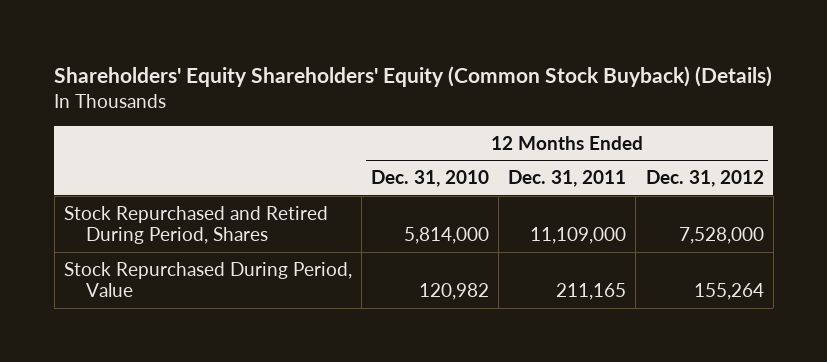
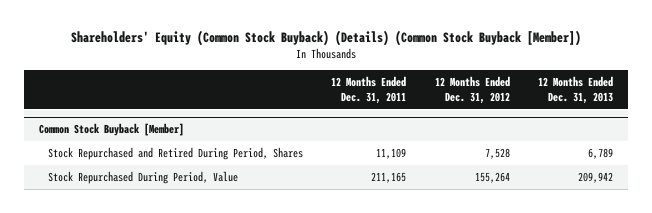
- Shareholders' Equity Shareholders' Equity (Common Stock Buyback) (Details)
+ Shareholders' Equity (Common Stock Buyback) (Details) (Common Stock Buyback [Member])
- | 12 Months Ended Dec. 31, 2010 | 12 Months Ended Dec. 31, 2011 | 12 Months Ended Dec. 31, 2012
+ | 12 Months Ended Dec. 31, 2011 | 12 Months Ended Dec. 31, 2012 | 12 Months Ended Dec. 31, 2013
- Stock Repurchased and Retired During Period, Shares | 5,814,000 | 11,109,000 | 7,528,000
+ Common Stock Buyback [Member]
+ Stock Repurchased and Retired During Period, Shares | 11,109 | 7,528 | 6,789

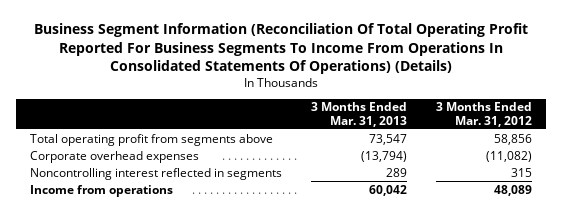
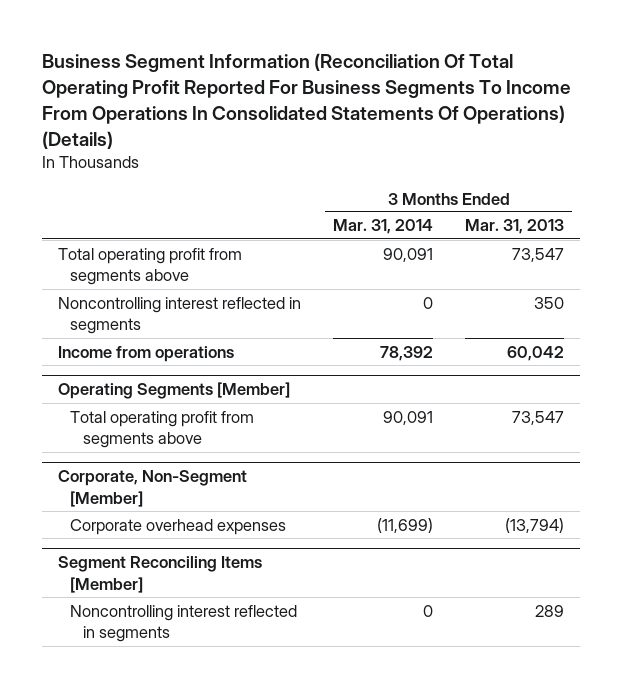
- | 3 Months Ended Mar. 31, 2013 | 3 Months Ended Mar. 31, 2012
+ | 3 Months Ended Mar. 31, 2014 | 3 Months Ended Mar. 31, 2013
+ Noncontrolling interest reflected in segments | 0 | 350
moved up: Income from operations | 78,392 | 60,042
+ Operating Segments [Member]
+ Total operating profit from segments above | 90,091 | 73,547
+ Corporate, Non-Segment [Member]
+ Segment Reconciling Items [Member]

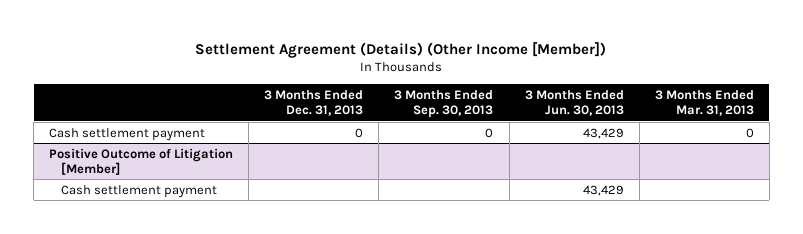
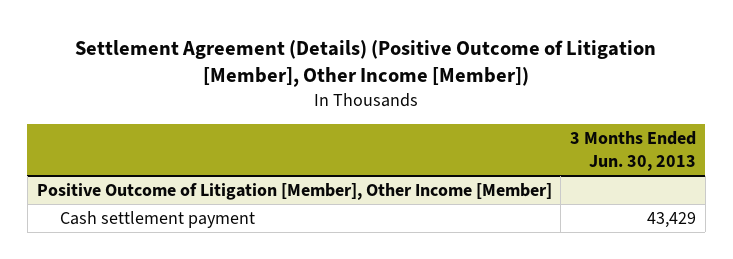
- Settlement Agreement (Details) (Other Income [Member])
+ Settlement Agreement (Details) (Positive Outcome of Litigation [Member], Other Income [Member])
- | 3 Months Ended Dec. 31, 2013 | 3 Months Ended Sep. 30, 2013 | 3 Months Ended Jun. 30, 2013 | 3 Months Ended Mar. 31, 2013
+ | 3 Months Ended Jun. 30, 2013
- Cash settlement payment | 0 | 0 | 43,429 | 0
- Positive Outcome of Litigation [Member]
+ Positive Outcome of Litigation [Member], Other Income [Member]

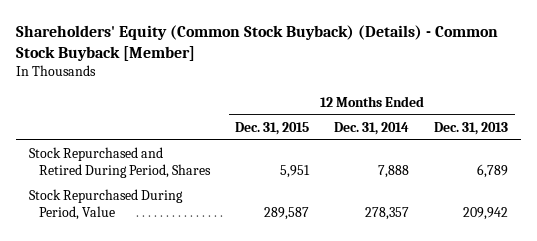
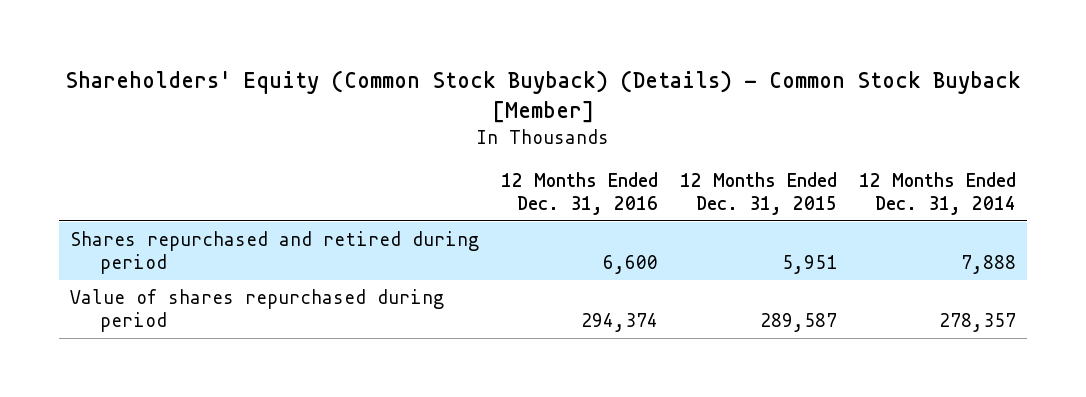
- | 12 Months Ended Dec. 31, 2015 | 12 Months Ended Dec. 31, 2014 | 12 Months Ended Dec. 31, 2013
+ | 12 Months Ended Dec. 31, 2016 | 12 Months Ended Dec. 31, 2015 | 12 Months Ended Dec. 31, 2014
- Stock Repurchased and Retired During Period, Shares | 5,951 | 7,888 | 6,789
- Stock Repurchased During Period, Value | 289,587 | 278,357 | 209,942
+ Shares repurchased and retired during period | 6,600 | 5,951 | 7,888
+ Value of shares repurchased during period | 294,374 | 289,587 | 278,357

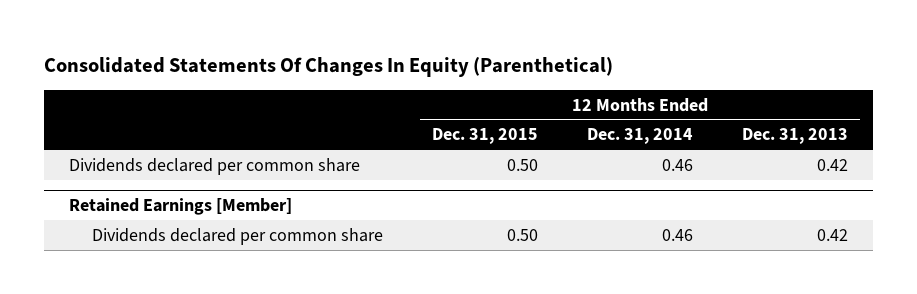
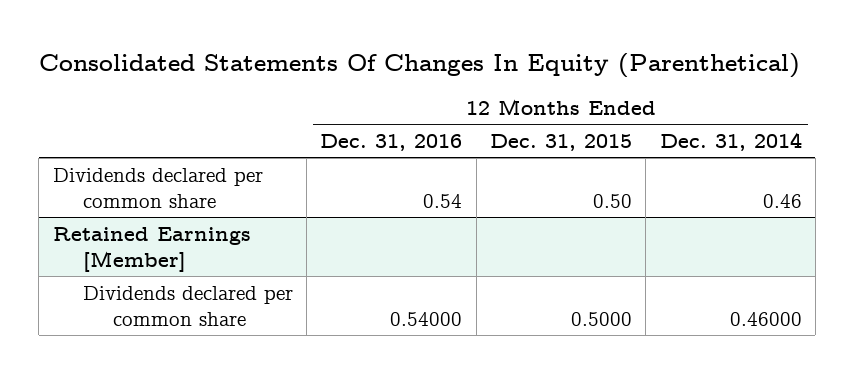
- | 12 Months Ended Dec. 31, 2015 | 12 Months Ended Dec. 31, 2014 | 12 Months Ended Dec. 31, 2013
+ | 12 Months Ended Dec. 31, 2016 | 12 Months Ended Dec. 31, 2015 | 12 Months Ended Dec. 31, 2014
@ Retained Earnings [Member]
- Dividends declared per common share | 0.50 | 0.46 | 0.42
+ Dividends declared per common share | 0.54000 | 0.5000 | 0.46000

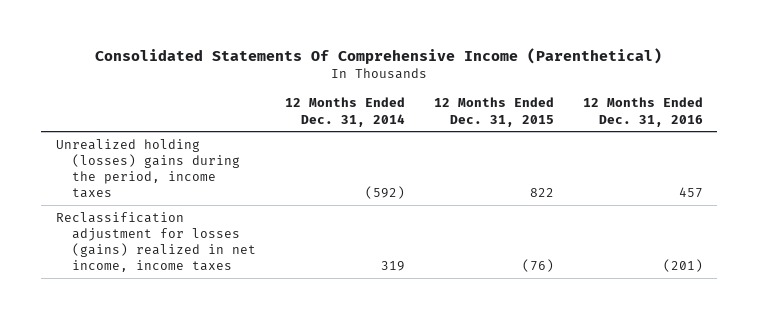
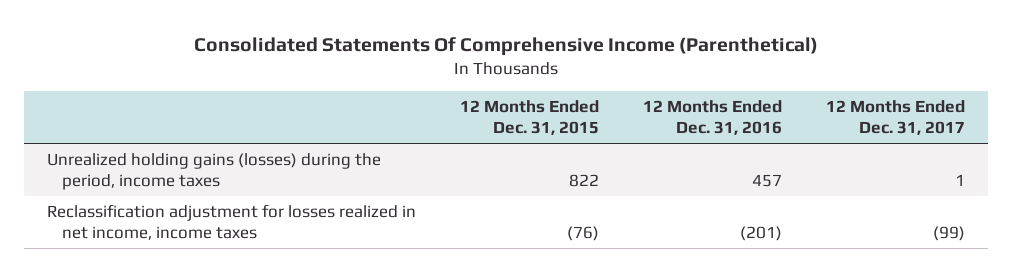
- | 12 Months Ended Dec. 31, 2014 | 12 Months Ended Dec. 31, 2015 | 12 Months Ended Dec. 31, 2016
+ | 12 Months Ended Dec. 31, 2015 | 12 Months Ended Dec. 31, 2016 | 12 Months Ended Dec. 31, 2017
- Unrealized holding (losses) gains during the period, income taxes | (592) | 822 | 457
- Reclassification adjustment for losses (gains) realized in net income, income taxes | 319 | (76) | (201)
+ Unrealized holding gains (losses) during the period, income taxes | 822 | 457 | 1
+ Reclassification adjustment for losses realized in net income, income taxes | (76) | (201) | (99)

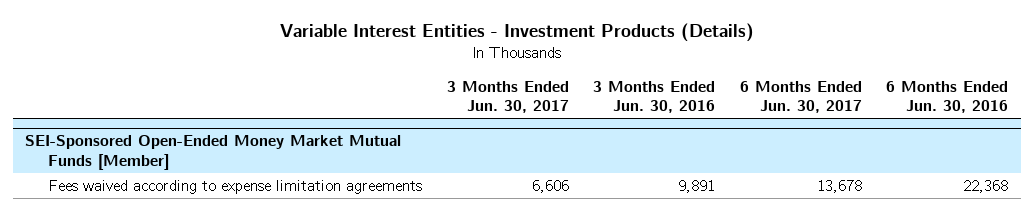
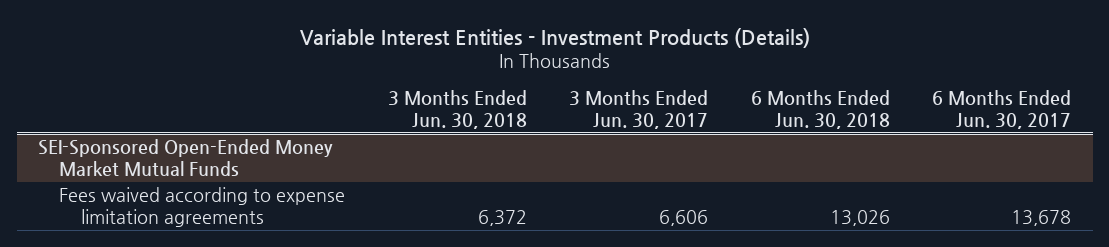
- | 3 Months Ended Jun. 30, 2017 | 3 Months Ended Jun. 30, 2016 | 6 Months Ended Jun. 30, 2017 | 6 Months Ended Jun. 30, 2016
+ | 3 Months Ended Jun. 30, 2018 | 3 Months Ended Jun. 30, 2017 | 6 Months Ended Jun. 30, 2018 | 6 Months Ended Jun. 30, 2017
- SEI-Sponsored Open-Ended Money Market Mutual Funds [Member]
+ SEI-Sponsored Open-Ended Money Market Mutual Funds

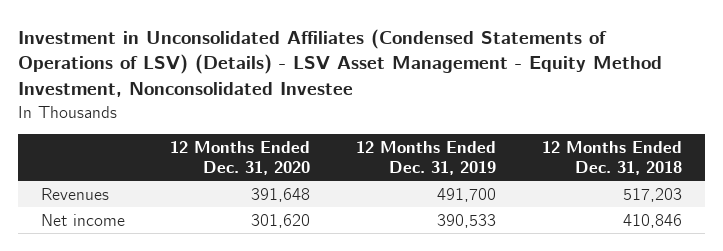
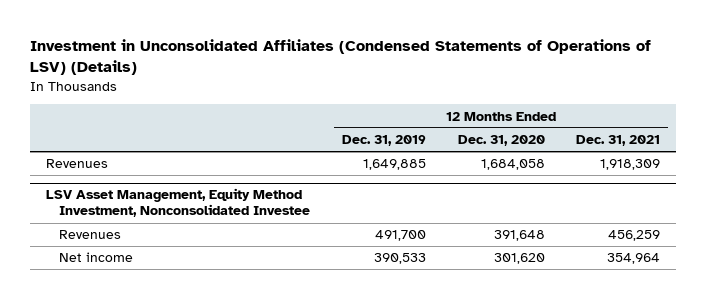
- Investment in Unconsolidated Affiliates (Condensed Statements of Operations of LSV) (Details) - LSV Asset Management - Equity Method Investment, Nonconsolidated Investee
+ Investment in Unconsolidated Affiliates (Condensed Statements of Operations of LSV) (Details)
- | 12 Months Ended Dec. 31, 2020 | 12 Months Ended Dec. 31, 2019 | 12 Months Ended Dec. 31, 2018
+ | 12 Months Ended Dec. 31, 2019 | 12 Months Ended Dec. 31, 2020 | 12 Months Ended Dec. 31, 2021
+ Revenues | 1,649,885 | 1,684,058 | 1,918,309
+ LSV Asset Management, Equity Method Investment, Nonconsolidated Investee

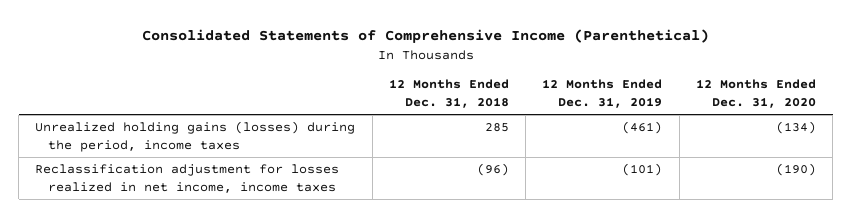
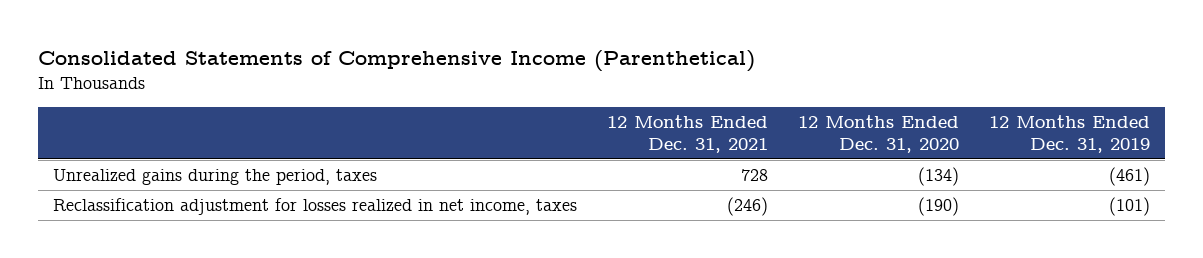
- | 12 Months Ended Dec. 31, 2018 | 12 Months Ended Dec. 31, 2019 | 12 Months Ended Dec. 31, 2020
+ | 12 Months Ended Dec. 31, 2021 | 12 Months Ended Dec. 31, 2020 | 12 Months Ended Dec. 31, 2019
- Unrealized holding gains (losses) during the period, income taxes | 285 | (461) | (134)
- Reclassification adjustment for losses realized in net income, income taxes | (96) | (101) | (190)
+ Unrealized gains during the period, taxes | 728 | (134) | (461)
+ Reclassification adjustment for losses realized in net income, taxes | (246) | (190) | (101)

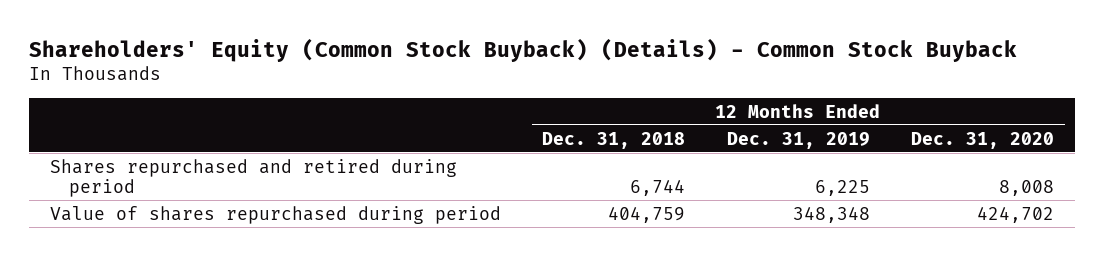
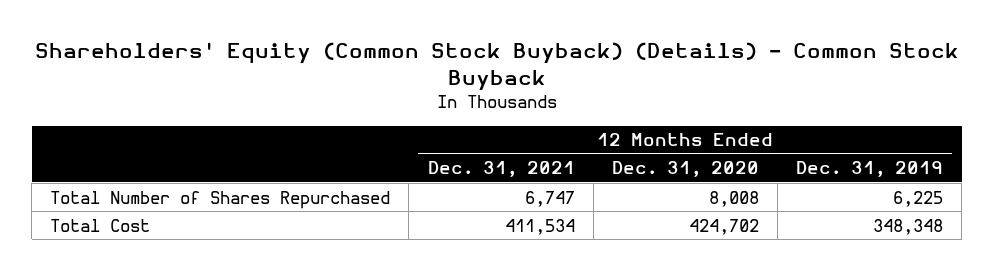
- | 12 Months Ended Dec. 31, 2018 | 12 Months Ended Dec. 31, 2019 | 12 Months Ended Dec. 31, 2020
+ | 12 Months Ended Dec. 31, 2021 | 12 Months Ended Dec. 31, 2020 | 12 Months Ended Dec. 31, 2019
- Shares repurchased and retired during period | 6,744 | 6,225 | 8,008
- Value of shares repurchased during period | 404,759 | 348,348 | 424,702
+ Total Number of Shares Repurchased | 6,747 | 8,008 | 6,225
+ Total Cost | 411,534 | 424,702 | 348,348

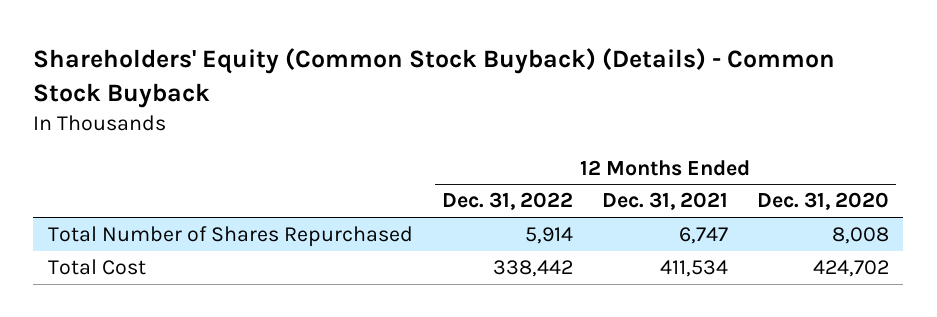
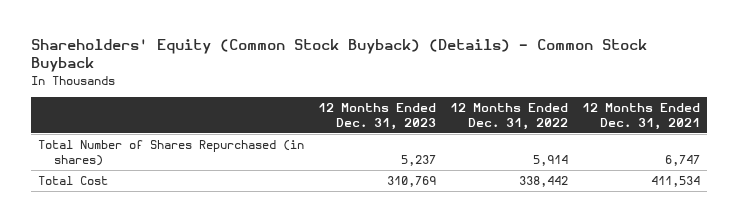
- | 12 Months Ended Dec. 31, 2022 | 12 Months Ended Dec. 31, 2021 | 12 Months Ended Dec. 31, 2020
+ | 12 Months Ended Dec. 31, 2023 | 12 Months Ended Dec. 31, 2022 | 12 Months Ended Dec. 31, 2021
- Total Number of Shares Repurchased | 5,914 | 6,747 | 8,008
+ Total Number of Shares Repurchased (in shares) | 5,237 | 5,914 | 6,747

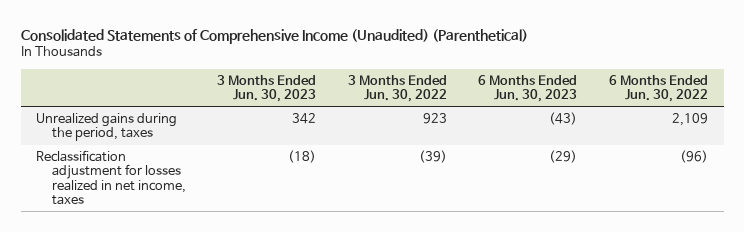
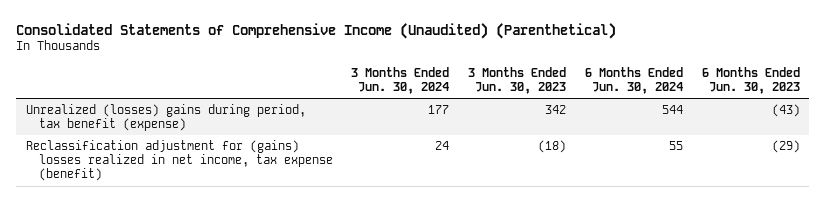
- | 3 Months Ended Jun. 30, 2023 | 3 Months Ended Jun. 30, 2022 | 6 Months Ended Jun. 30, 2023 | 6 Months Ended Jun. 30, 2022
+ | 3 Months Ended Jun. 30, 2024 | 3 Months Ended Jun. 30, 2023 | 6 Months Ended Jun. 30, 2024 | 6 Months Ended Jun. 30, 2023
- Unrealized gains during the period, taxes | 342 | 923 | (43) | 2,109
- Reclassification adjustment for losses realized in net income, taxes | (18) | (39) | (29) | (96)
+ Unrealized (losses) gains during period, tax benefit (expense) | 177 | 342 | 544 | (43)
+ Reclassification adjustment for (gains) losses realized in net income, tax expense (benefit) | 24 | (18) | 55 | (29)

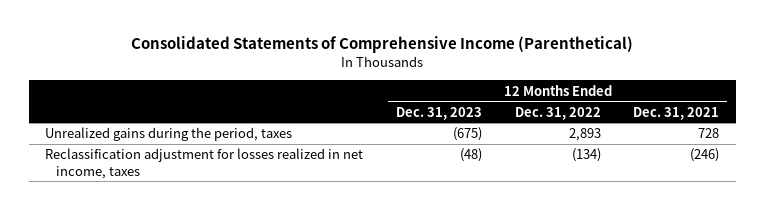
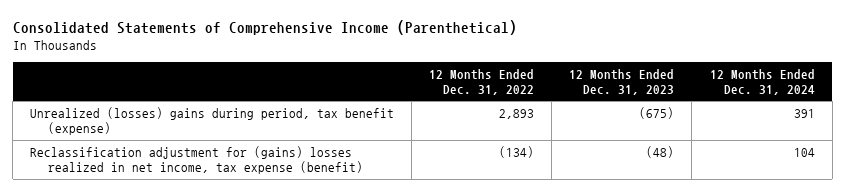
- | 12 Months Ended Dec. 31, 2023 | 12 Months Ended Dec. 31, 2022 | 12 Months Ended Dec. 31, 2021
+ | 12 Months Ended Dec. 31, 2022 | 12 Months Ended Dec. 31, 2023 | 12 Months Ended Dec. 31, 2024
- Unrealized gains during the period, taxes | (675) | 2,893 | 728
- Reclassification adjustment for losses realized in net income, taxes | (48) | (134) | (246)
+ Unrealized (losses) gains during period, tax benefit (expense) | 2,893 | (675) | 391
+ Reclassification adjustment for (gains) losses realized in net income, tax expense (benefit) | (134) | (48) | 104

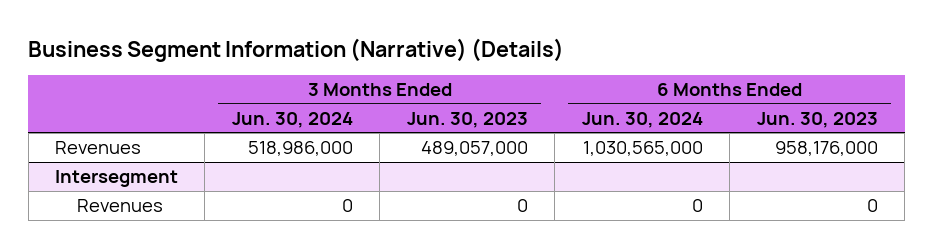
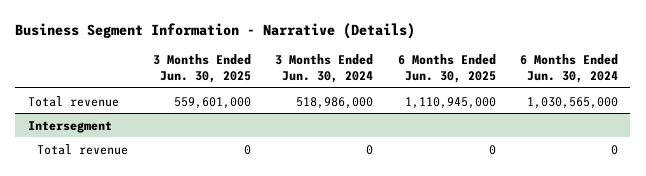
- Business Segment Information (Narrative) (Details)
+ Business Segment Information - Narrative (Details)
- | 3 Months Ended Jun. 30, 2024 | 3 Months Ended Jun. 30, 2023 | 6 Months Ended Jun. 30, 2024 | 6 Months Ended Jun. 30, 2023
+ | 3 Months Ended Jun. 30, 2025 | 3 Months Ended Jun. 30, 2024 | 6 Months Ended Jun. 30, 2025 | 6 Months Ended Jun. 30, 2024
- Revenues | 518,986,000 | 489,057,000 | 1,030,565,000 | 958,176,000
+ Total revenue | 559,601,000 | 518,986,000 | 1,110,945,000 | 1,030,565,000
@ Intersegment
- Revenues | 0 | 0 | 0 | 0
+ Total revenue | 0 | 0 | 0 | 0

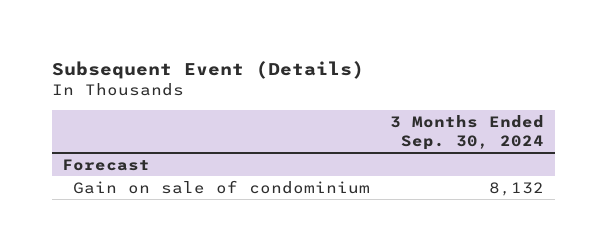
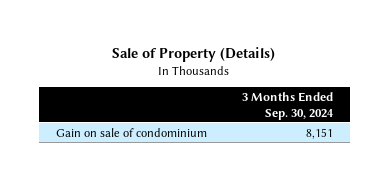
- Subsequent Event (Details)
+ Sale of Property (Details)
- Forecast
- Gain on sale of condominium | 8,132
+ Gain on sale of condominium | 8,151

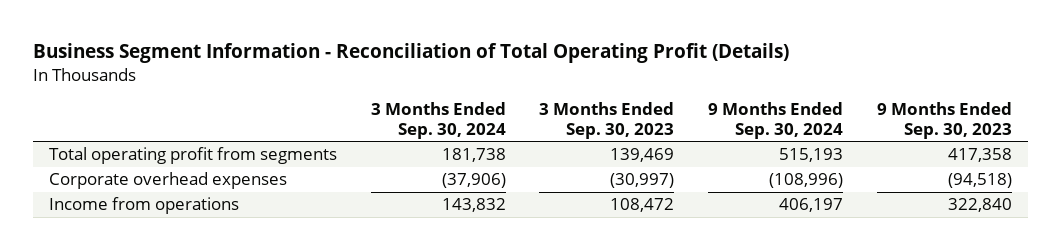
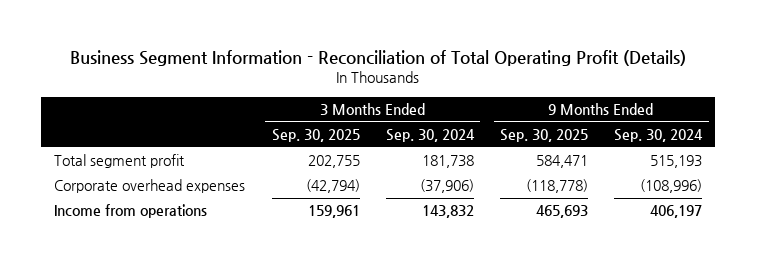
- | 3 Months Ended Sep. 30, 2024 | 3 Months Ended Sep. 30, 2023 | 9 Months Ended Sep. 30, 2024 | 9 Months Ended Sep. 30, 2023
+ | 3 Months Ended Sep. 30, 2025 | 3 Months Ended Sep. 30, 2024 | 9 Months Ended Sep. 30, 2025 | 9 Months Ended Sep. 30, 2024
- Total operating profit from segments | 181,738 | 139,469 | 515,193 | 417,358
+ Total segment profit | 202,755 | 181,738 | 584,471 | 515,193

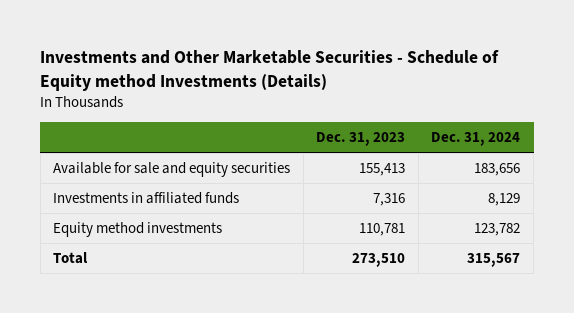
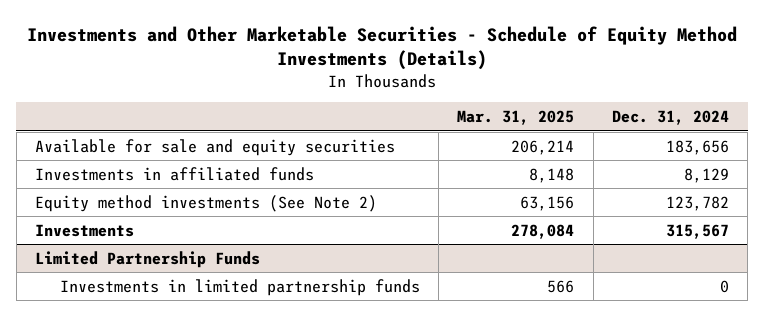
- Investments and Other Marketable Securities - Schedule of Equity method Investments (Details)
+ Investments and Other Marketable Securities - Schedule of Equity Method Investments (Details)
- | Dec. 31, 2023 | Dec. 31, 2024
+ | Mar. 31, 2025 | Dec. 31, 2024
- Equity method investments | 110,781 | 123,782
- Total | 273,510 | 315,567
+ Equity method investments (See Note 2) | 63,156 | 123,782
+ Investments | 278,084 | 315,567
+ Limited Partnership Funds
+ Investments in limited partnership funds | 566 | 0

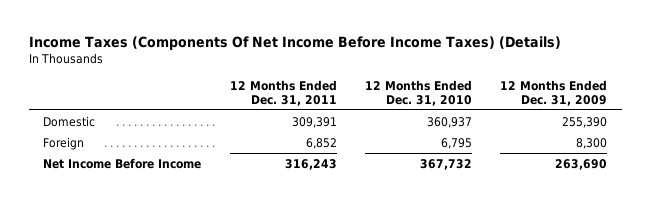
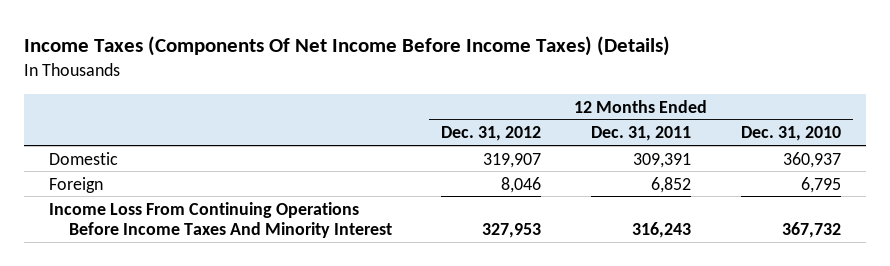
- | 12 Months Ended Dec. 31, 2011 | 12 Months Ended Dec. 31, 2010 | 12 Months Ended Dec. 31, 2009
+ | 12 Months Ended Dec. 31, 2012 | 12 Months Ended Dec. 31, 2011 | 12 Months Ended Dec. 31, 2010
- Net Income Before Income | 316,243 | 367,732 | 263,690
+ Income Loss From Continuing Operations Before Income Taxes And Minority Interest | 327,953 | 316,243 | 367,732

